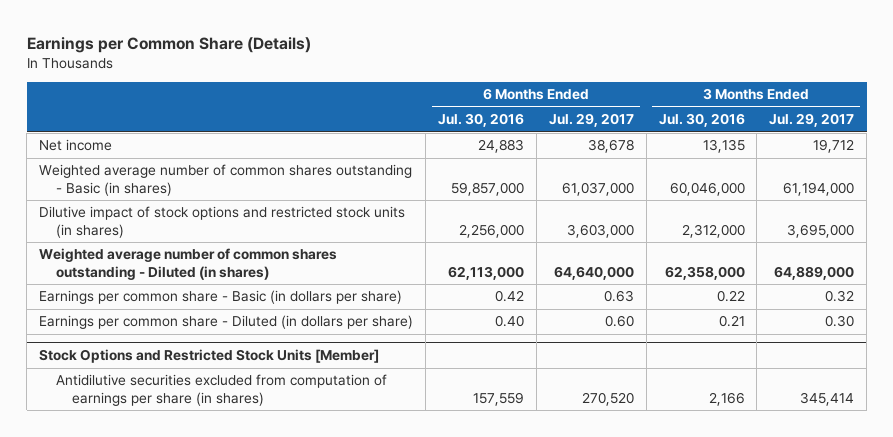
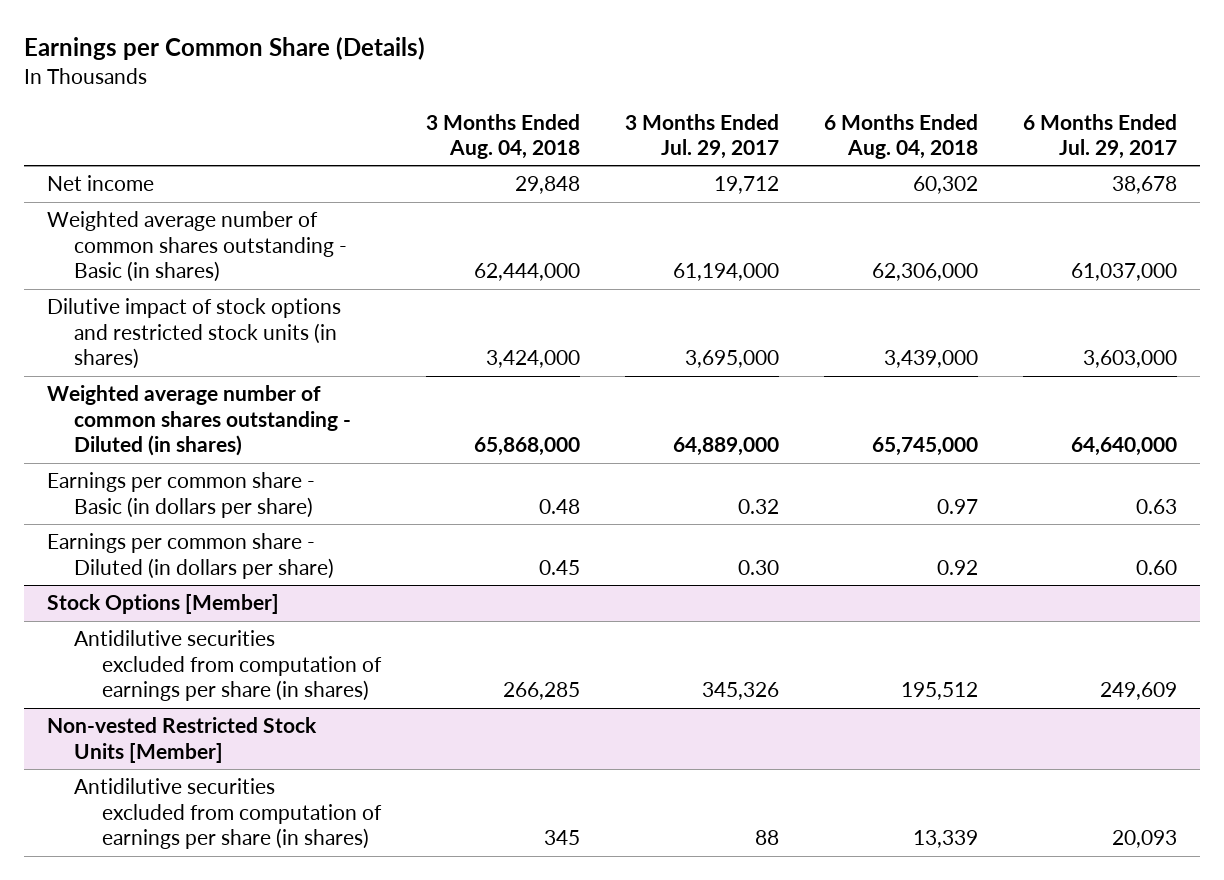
- | 6 Months Ended Jul. 30, 2016 | 6 Months Ended Jul. 29, 2017 | 3 Months Ended Jul. 30, 2016 | 3 Months Ended Jul. 29, 2017
+ | 3 Months Ended Aug. 04, 2018 | 3 Months Ended Jul. 29, 2017 | 6 Months Ended Aug. 04, 2018 | 6 Months Ended Jul. 29, 2017
- Stock Options and Restricted Stock Units [Member]
- Antidilutive securities excluded from computation of earnings per share (in shares) | 157,559 | 270,520 | 2,166 | 345,414
+ Stock Options [Member]
+ Antidilutive securities excluded from computation of earnings per share (in shares) | 266,285 | 345,326 | 195,512 | 249,609
+ Non-vested Restricted Stock Units [Member]
+ Antidilutive securities excluded from computation of earnings per share (in shares) | 345 | 88 | 13,339 | 20,093

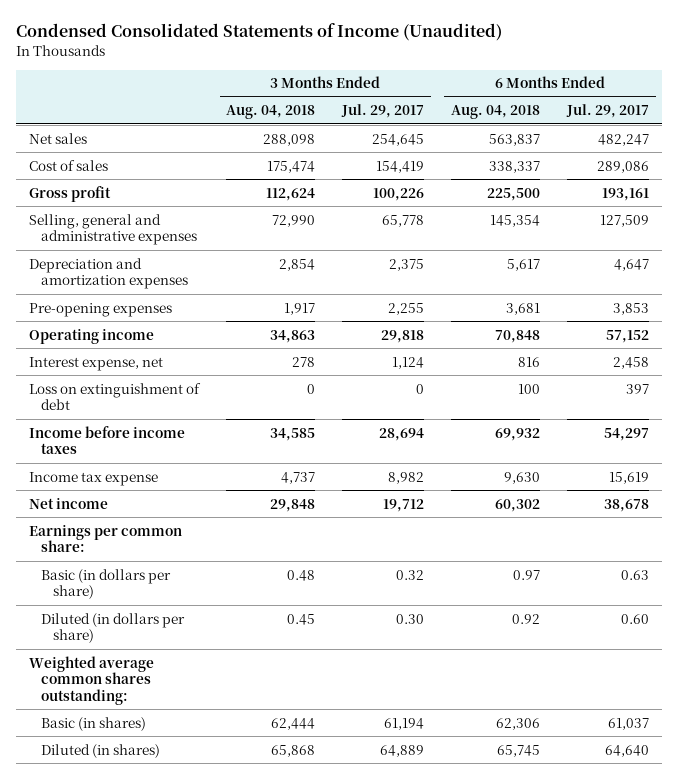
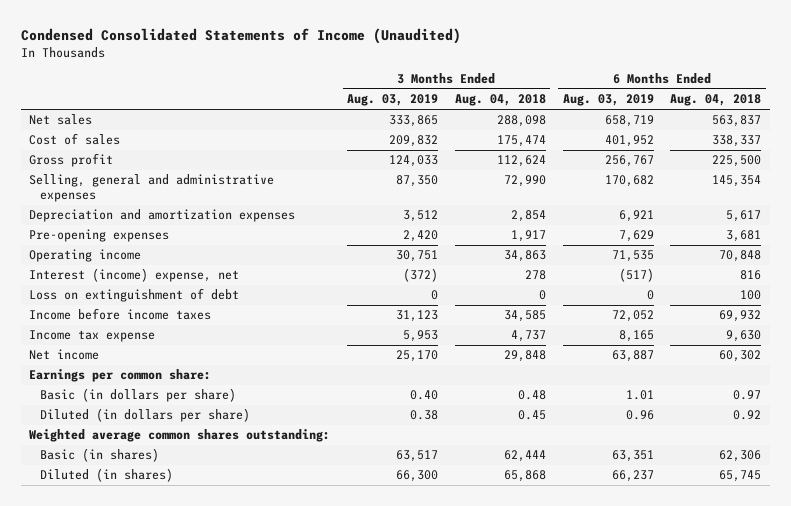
- | 3 Months Ended Aug. 04, 2018 | 3 Months Ended Jul. 29, 2017 | 6 Months Ended Aug. 04, 2018 | 6 Months Ended Jul. 29, 2017
+ | 3 Months Ended Aug. 03, 2019 | 3 Months Ended Aug. 04, 2018 | 6 Months Ended Aug. 03, 2019 | 6 Months Ended Aug. 04, 2018
- Interest expense, net | 278 | 1,124 | 816 | 2,458
+ Interest (income) expense, net | (372) | 278 | (517) | 816

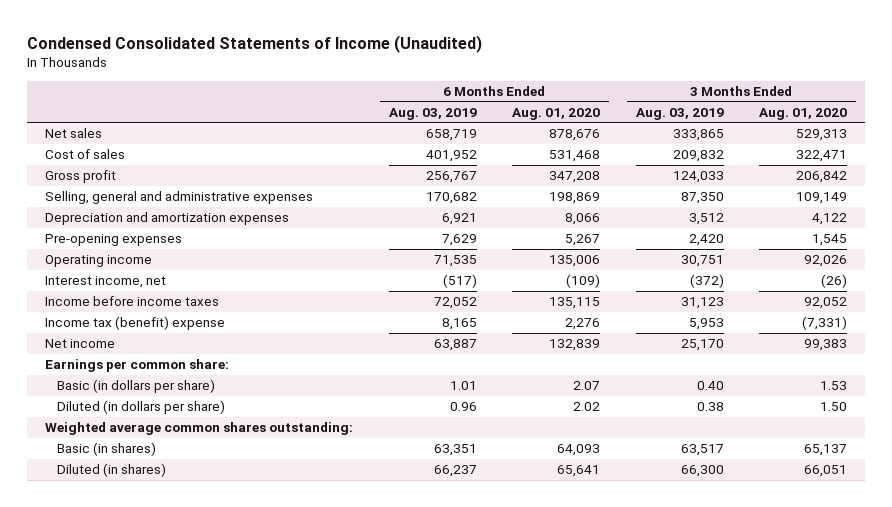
- | 3 Months Ended Aug. 03, 2019 | 3 Months Ended Aug. 04, 2018 | 6 Months Ended Aug. 03, 2019 | 6 Months Ended Aug. 04, 2018
+ | 6 Months Ended Aug. 03, 2019 | 6 Months Ended Aug. 01, 2020 | 3 Months Ended Aug. 03, 2019 | 3 Months Ended Aug. 01, 2020
- Interest (income) expense, net | (372) | 278 | (517) | 816
- Loss on extinguishment of debt | 0 | 0 | 0 | 100
+ Interest income, net | (517) | (109) | (372) | (26)
- Income tax expense | 5,953 | 4,737 | 8,165 | 9,630
+ Income tax (benefit) expense | 8,165 | 2,276 | 5,953 | (7,331)

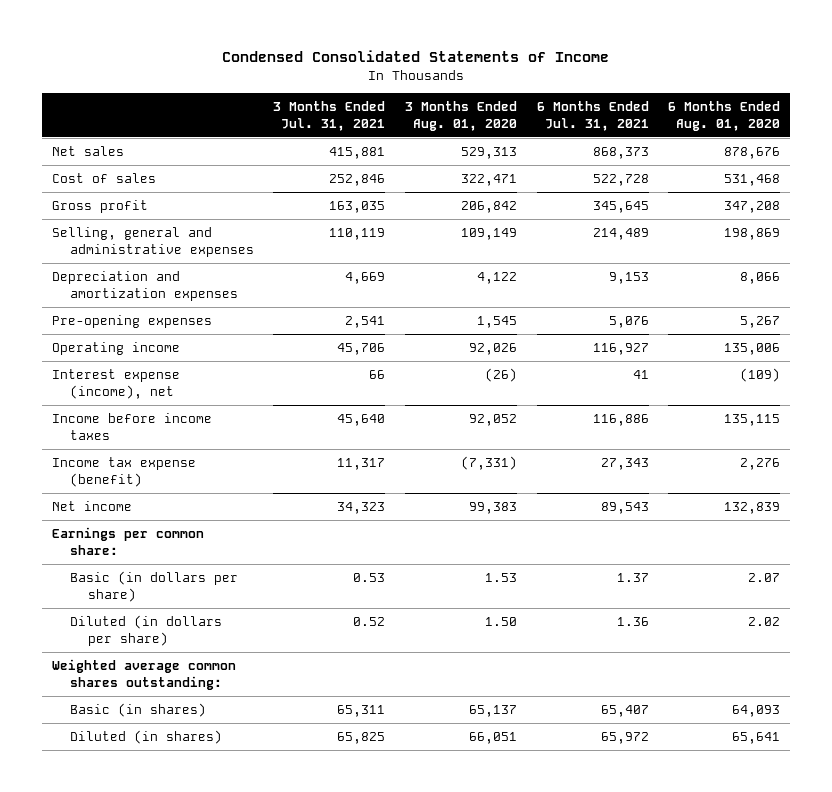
- Condensed Consolidated Statements of Income (Unaudited)
+ Condensed Consolidated Statements of Income
- | 6 Months Ended Aug. 03, 2019 | 6 Months Ended Aug. 01, 2020 | 3 Months Ended Aug. 03, 2019 | 3 Months Ended Aug. 01, 2020
+ | 3 Months Ended Jul. 31, 2021 | 3 Months Ended Aug. 01, 2020 | 6 Months Ended Jul. 31, 2021 | 6 Months Ended Aug. 01, 2020
- Interest income, net | (517) | (109) | (372) | (26)
+ Interest expense (income), net | 66 | (26) | 41 | (109)
- Income tax (benefit) expense | 8,165 | 2,276 | 5,953 | (7,331)
+ Income tax expense (benefit) | 11,317 | (7,331) | 27,343 | 2,276

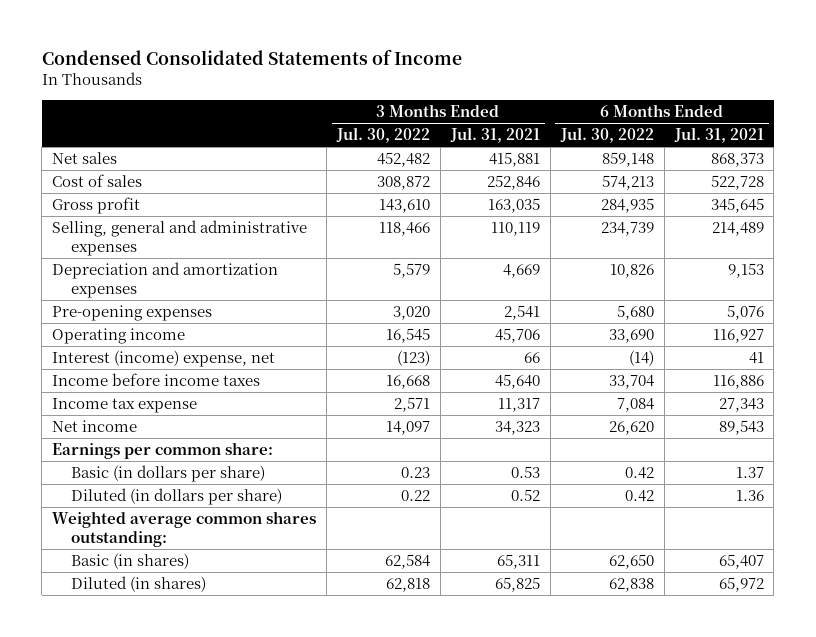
- | 3 Months Ended Jul. 31, 2021 | 3 Months Ended Aug. 01, 2020 | 6 Months Ended Jul. 31, 2021 | 6 Months Ended Aug. 01, 2020
+ | 3 Months Ended Jul. 30, 2022 | 3 Months Ended Jul. 31, 2021 | 6 Months Ended Jul. 30, 2022 | 6 Months Ended Jul. 31, 2021
- Interest expense (income), net | 66 | (26) | 41 | (109)
+ Interest (income) expense, net | (123) | 66 | (14) | 41
- Income tax expense (benefit) | 11,317 | (7,331) | 27,343 | 2,276
+ Income tax expense | 2,571 | 11,317 | 7,084 | 27,343

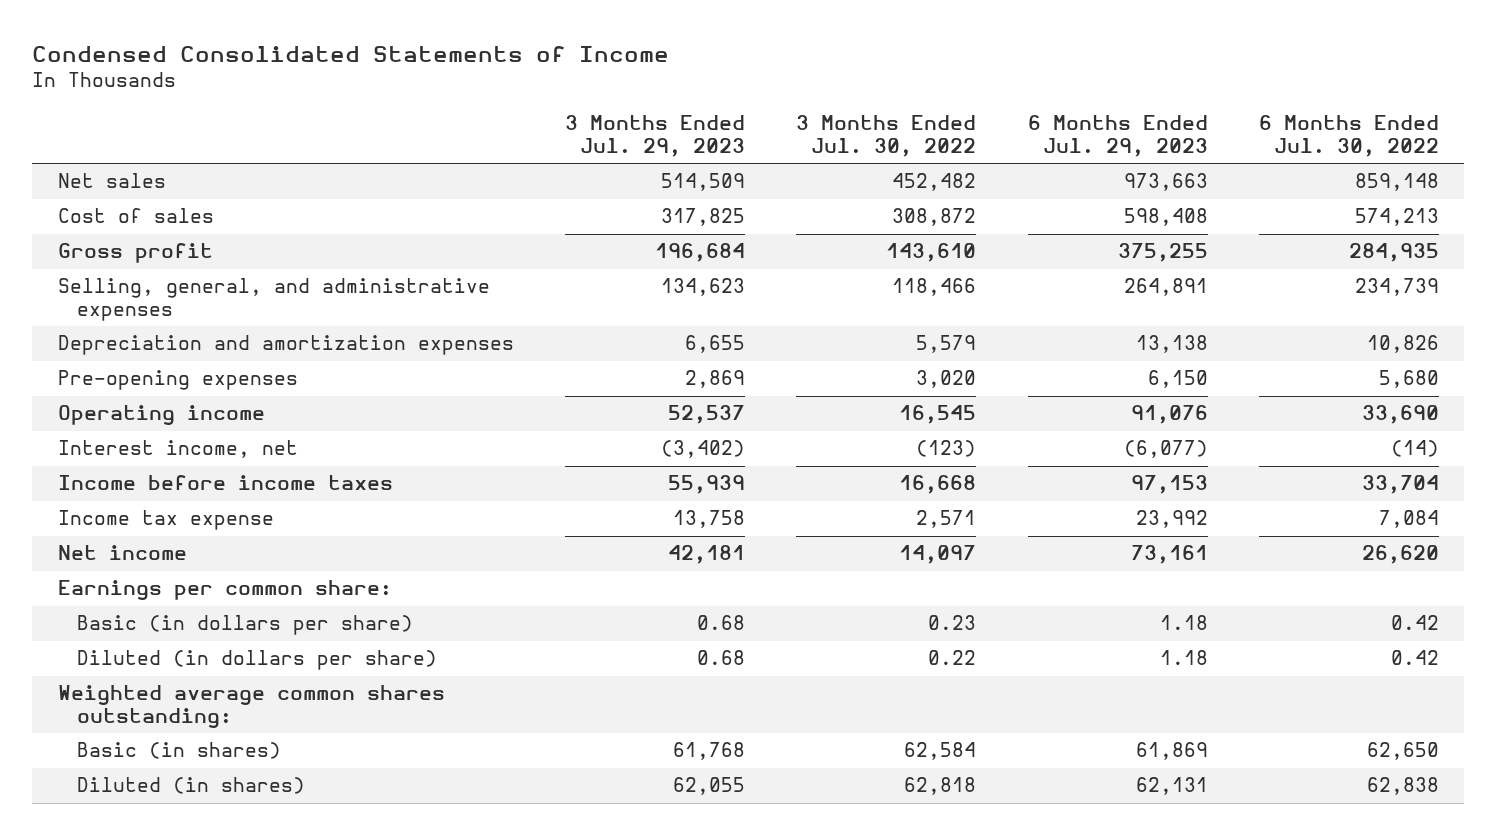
- | 3 Months Ended Jul. 30, 2022 | 3 Months Ended Jul. 31, 2021 | 6 Months Ended Jul. 30, 2022 | 6 Months Ended Jul. 31, 2021
+ | 3 Months Ended Jul. 29, 2023 | 3 Months Ended Jul. 30, 2022 | 6 Months Ended Jul. 29, 2023 | 6 Months Ended Jul. 30, 2022
- Selling, general and administrative expenses | 118,466 | 110,119 | 234,739 | 214,489
+ Selling, general, and administrative expenses | 134,623 | 118,466 | 264,891 | 234,739
- Interest (income) expense, net | (123) | 66 | (14) | 41
+ Interest income, net | (3,402) | (123) | (6,077) | (14)

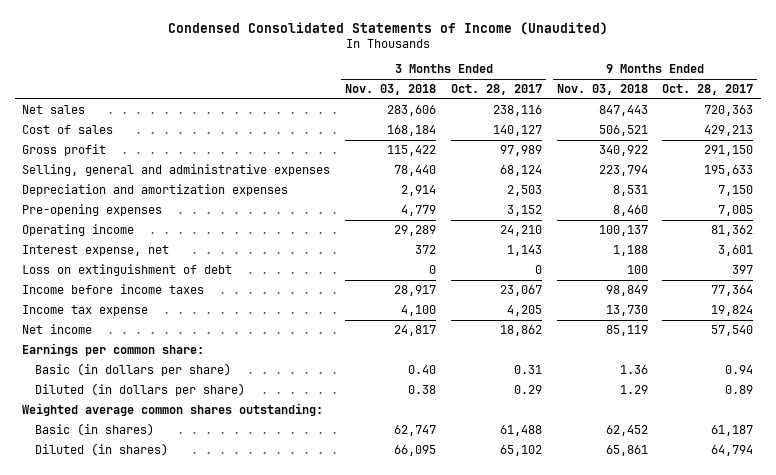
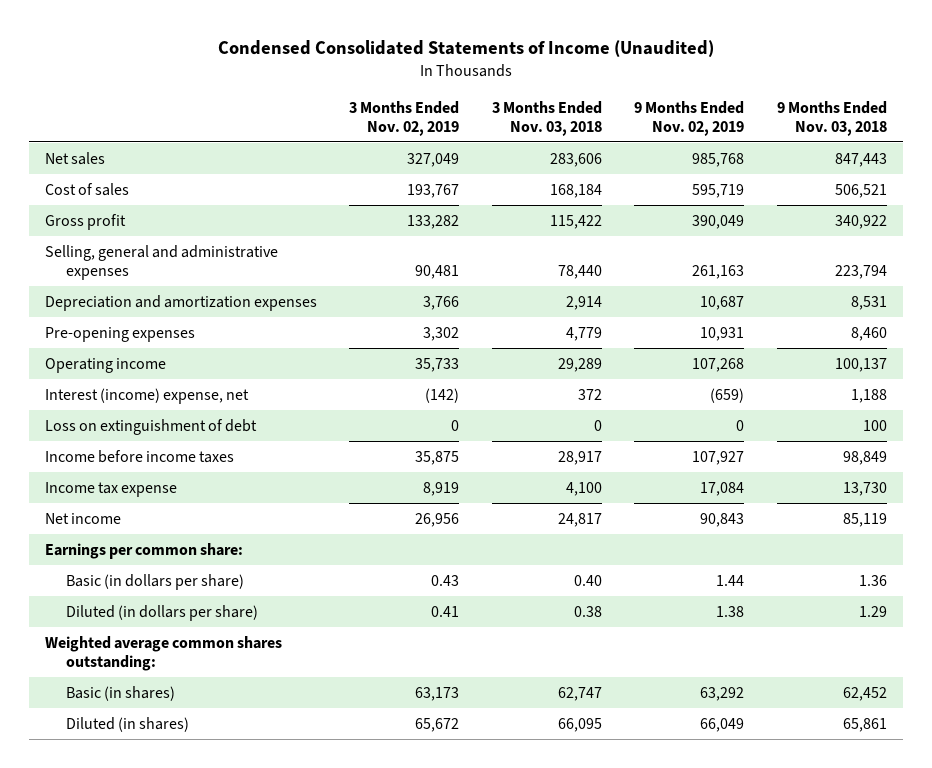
- | 3 Months Ended Nov. 03, 2018 | 3 Months Ended Oct. 28, 2017 | 9 Months Ended Nov. 03, 2018 | 9 Months Ended Oct. 28, 2017
+ | 3 Months Ended Nov. 02, 2019 | 3 Months Ended Nov. 03, 2018 | 9 Months Ended Nov. 02, 2019 | 9 Months Ended Nov. 03, 2018
- Interest expense, net | 372 | 1,143 | 1,188 | 3,601
+ Interest (income) expense, net | (142) | 372 | (659) | 1,188

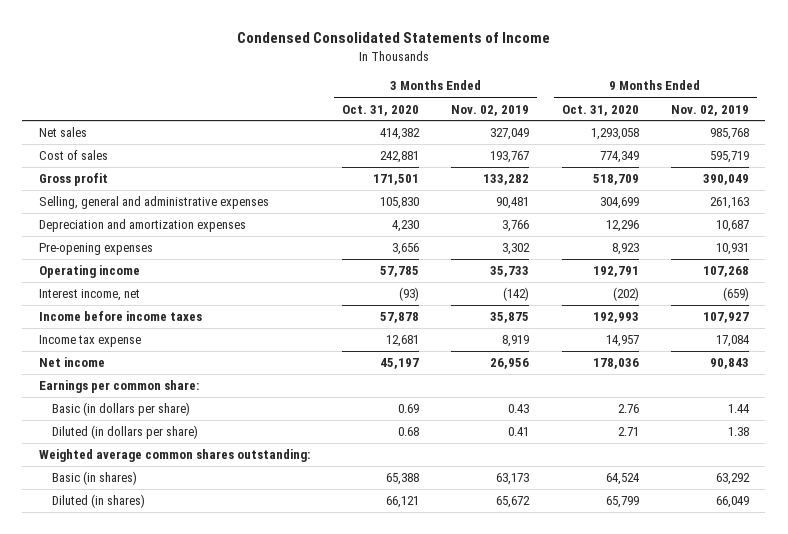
- Condensed Consolidated Statements of Income (Unaudited)
+ Condensed Consolidated Statements of Income
- | 3 Months Ended Nov. 02, 2019 | 3 Months Ended Nov. 03, 2018 | 9 Months Ended Nov. 02, 2019 | 9 Months Ended Nov. 03, 2018
+ | 3 Months Ended Oct. 31, 2020 | 3 Months Ended Nov. 02, 2019 | 9 Months Ended Oct. 31, 2020 | 9 Months Ended Nov. 02, 2019
- Interest (income) expense, net | (142) | 372 | (659) | 1,188
- Loss on extinguishment of debt | 0 | 0 | 0 | 100
+ Interest income, net | (93) | (142) | (202) | (659)

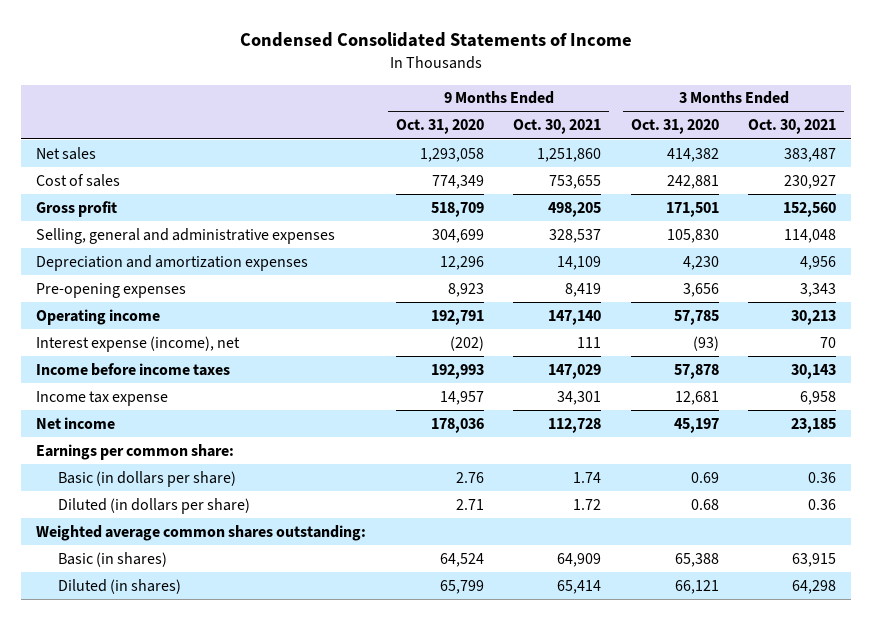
- | 3 Months Ended Oct. 31, 2020 | 3 Months Ended Nov. 02, 2019 | 9 Months Ended Oct. 31, 2020 | 9 Months Ended Nov. 02, 2019
+ | 9 Months Ended Oct. 31, 2020 | 9 Months Ended Oct. 30, 2021 | 3 Months Ended Oct. 31, 2020 | 3 Months Ended Oct. 30, 2021
- Interest income, net | (93) | (142) | (202) | (659)
+ Interest expense (income), net | (202) | 111 | (93) | 70

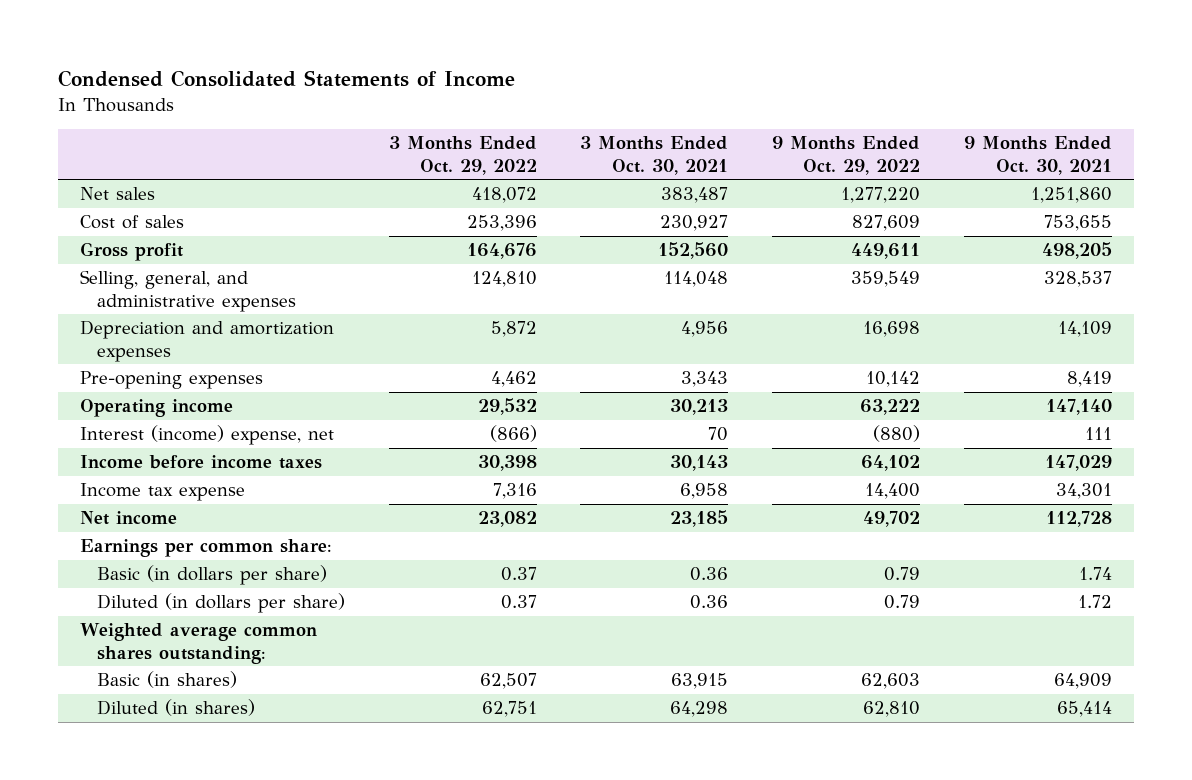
- | 9 Months Ended Oct. 31, 2020 | 9 Months Ended Oct. 30, 2021 | 3 Months Ended Oct. 31, 2020 | 3 Months Ended Oct. 30, 2021
+ | 3 Months Ended Oct. 29, 2022 | 3 Months Ended Oct. 30, 2021 | 9 Months Ended Oct. 29, 2022 | 9 Months Ended Oct. 30, 2021
- Selling, general and administrative expenses | 304,699 | 328,537 | 105,830 | 114,048
+ Selling, general, and administrative expenses | 124,810 | 114,048 | 359,549 | 328,537
- Interest expense (income), net | (202) | 111 | (93) | 70
+ Interest (income) expense, net | (866) | 70 | (880) | 111

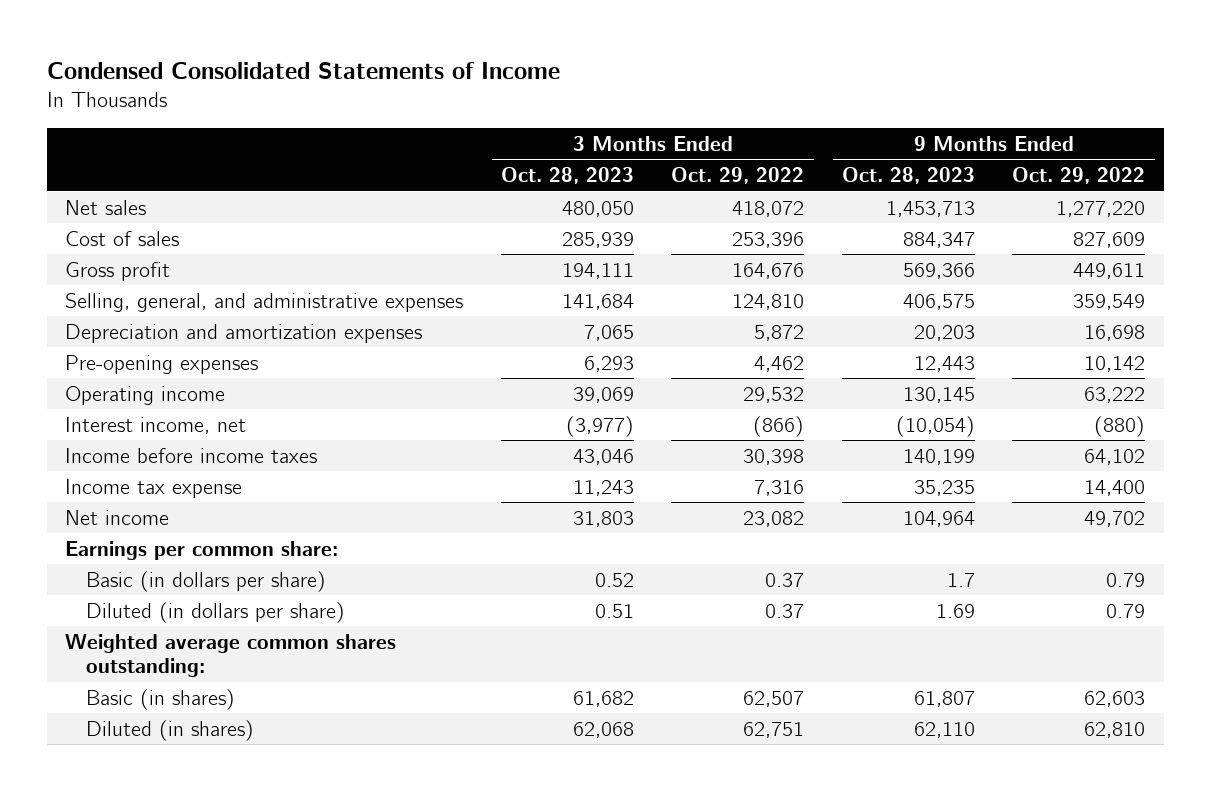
- | 3 Months Ended Oct. 29, 2022 | 3 Months Ended Oct. 30, 2021 | 9 Months Ended Oct. 29, 2022 | 9 Months Ended Oct. 30, 2021
+ | 3 Months Ended Oct. 28, 2023 | 3 Months Ended Oct. 29, 2022 | 9 Months Ended Oct. 28, 2023 | 9 Months Ended Oct. 29, 2022
- Interest (income) expense, net | (866) | 70 | (880) | 111
+ Interest income, net | (3,977) | (866) | (10,054) | (880)

